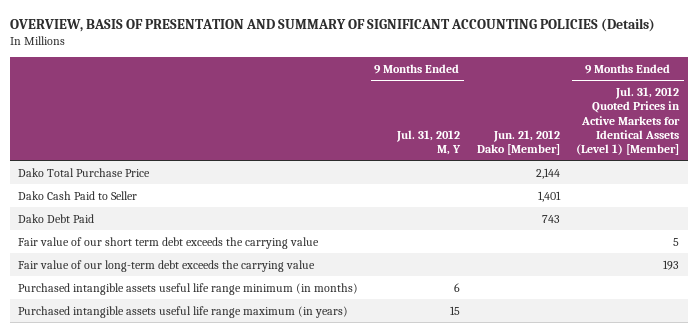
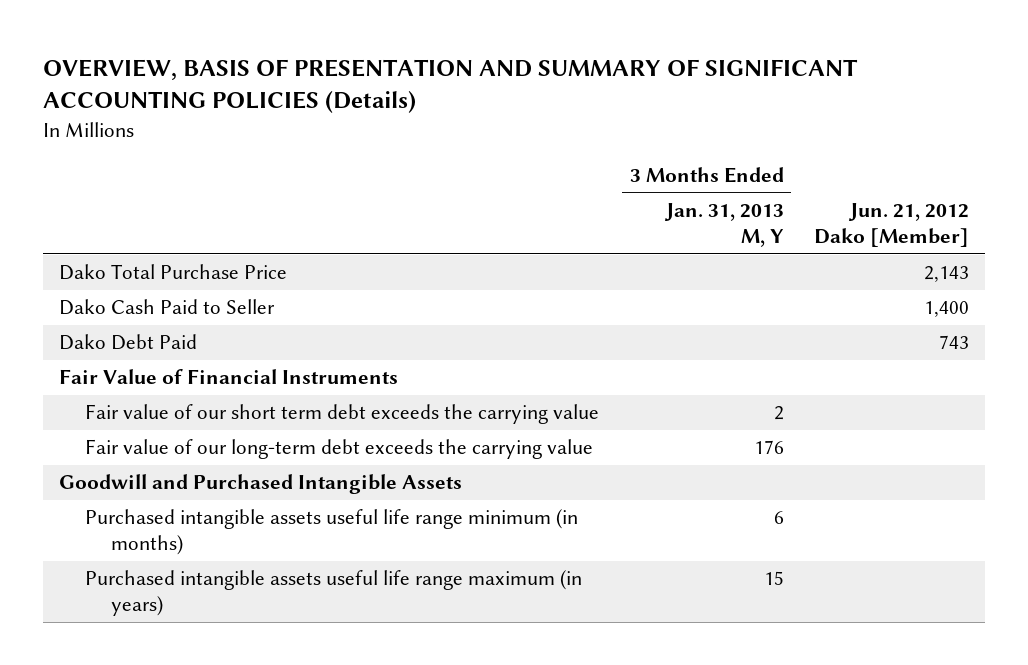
- | 9 Months Ended Jul. 31, 2012 M, Y | Jun. 21, 2012 Dako [Member] | 9 Months Ended Jul. 31, 2012 Quoted Prices in Active Markets for Identical Assets (Level 1) [Member]
+ | 3 Months Ended Jan. 31, 2013 M, Y | Jun. 21, 2012 Dako [Member]
- Dako Total Purchase Price | | 2,144 |
- Dako Cash Paid to Seller | | 1,401 |
+ Dako Total Purchase Price | | 2,143
+ Dako Cash Paid to Seller | | 1,400
+ Fair Value of Financial Instruments
+ Goodwill and Purchased Intangible Assets

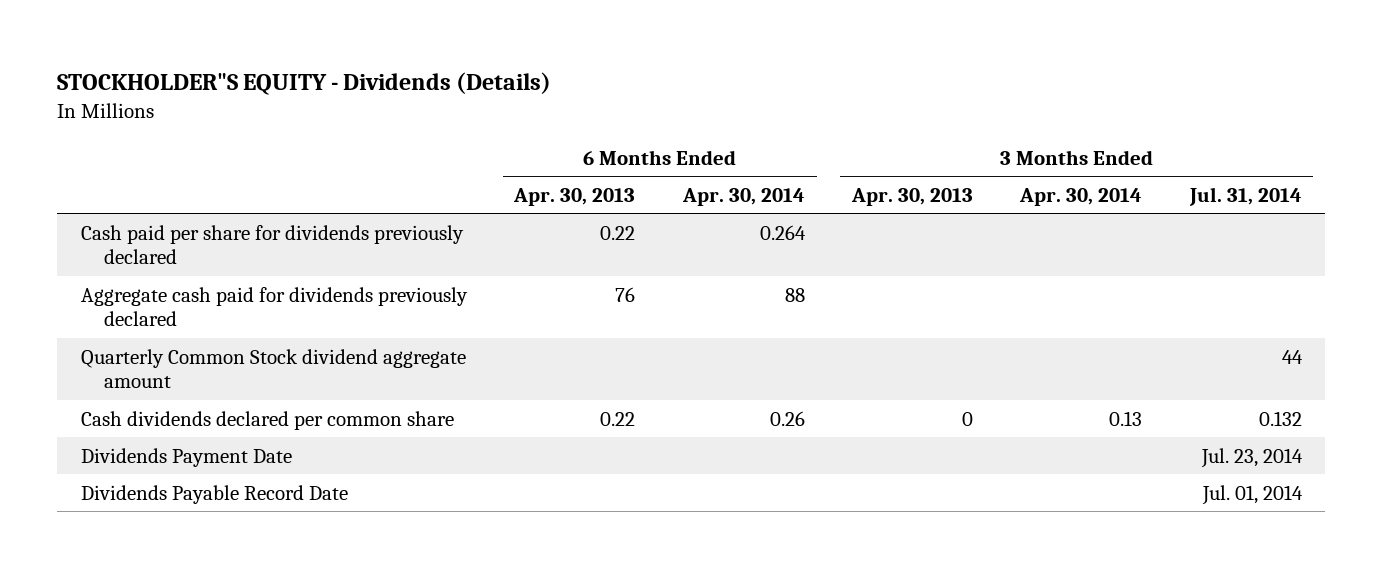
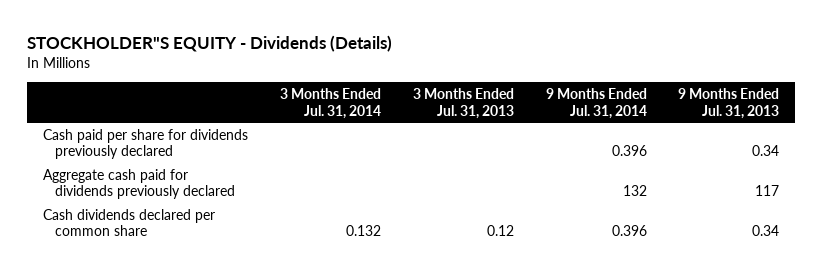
- | 6 Months Ended Apr. 30, 2013 | 6 Months Ended Apr. 30, 2014 | 3 Months Ended Apr. 30, 2013 | 3 Months Ended Apr. 30, 2014 | 3 Months Ended Jul. 31, 2014
+ | 3 Months Ended Jul. 31, 2014 | 3 Months Ended Jul. 31, 2013 | 9 Months Ended Jul. 31, 2014 | 9 Months Ended Jul. 31, 2013
- Quarterly Common Stock dividend aggregate amount | | | | | 44
- Dividends Payment Date | | | | | Jul. 23, 2014
- Dividends Payable Record Date | | | | | Jul. 01, 2014

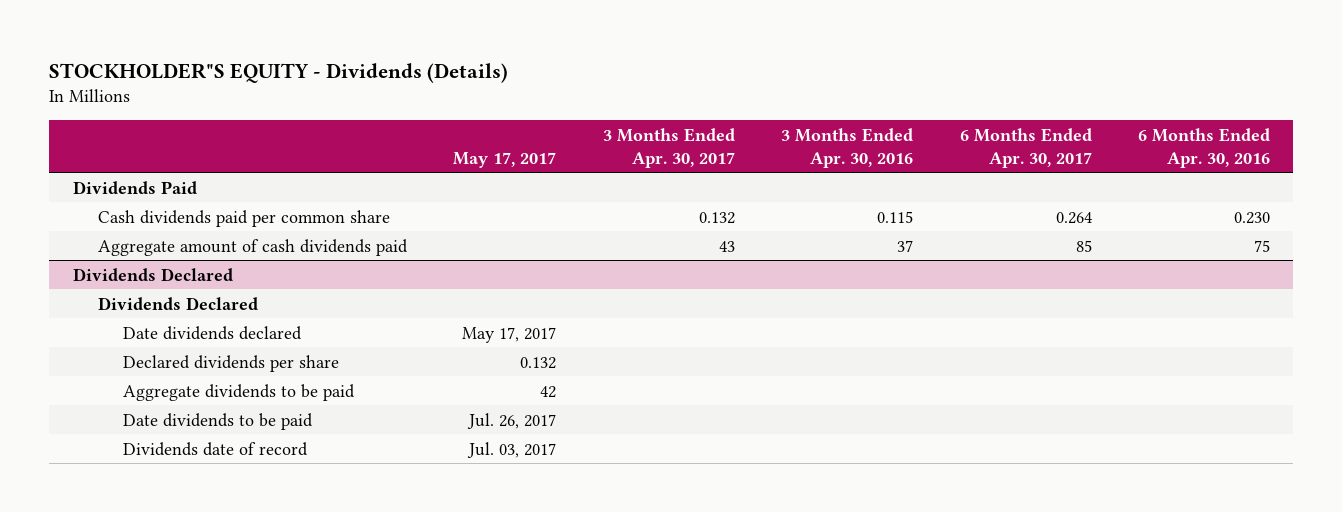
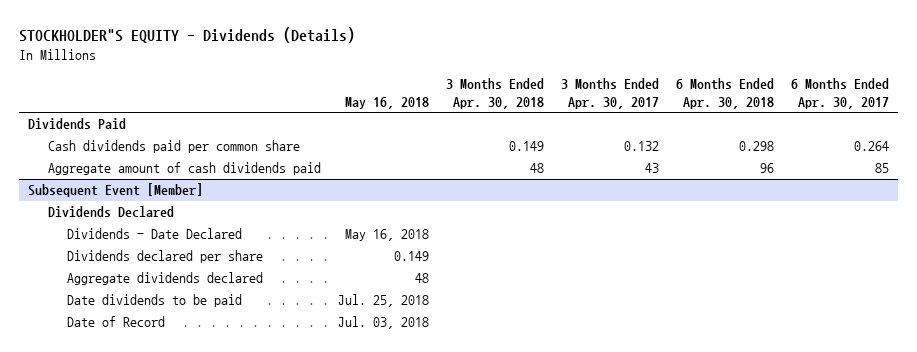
- | May 17, 2017 | 3 Months Ended Apr. 30, 2017 | 3 Months Ended Apr. 30, 2016 | 6 Months Ended Apr. 30, 2017 | 6 Months Ended Apr. 30, 2016
+ | May 16, 2018 | 3 Months Ended Apr. 30, 2018 | 3 Months Ended Apr. 30, 2017 | 6 Months Ended Apr. 30, 2018 | 6 Months Ended Apr. 30, 2017
- Dividends Declared
+ Subsequent Event [Member]
- Date dividends declared | May 17, 2017 | | | |
- Declared dividends per share | 0.132 | | | |
- Aggregate dividends to be paid | 42 | | | |
+ Dividends - Date Declared | May 16, 2018 | | | |
+ Dividends declared per share | 0.149 | | | |
+ Aggregate dividends declared | 48 | | | |
- Dividends date of record | Jul. 03, 2017 | | | |
+ Date of Record | Jul. 03, 2018 | | | |

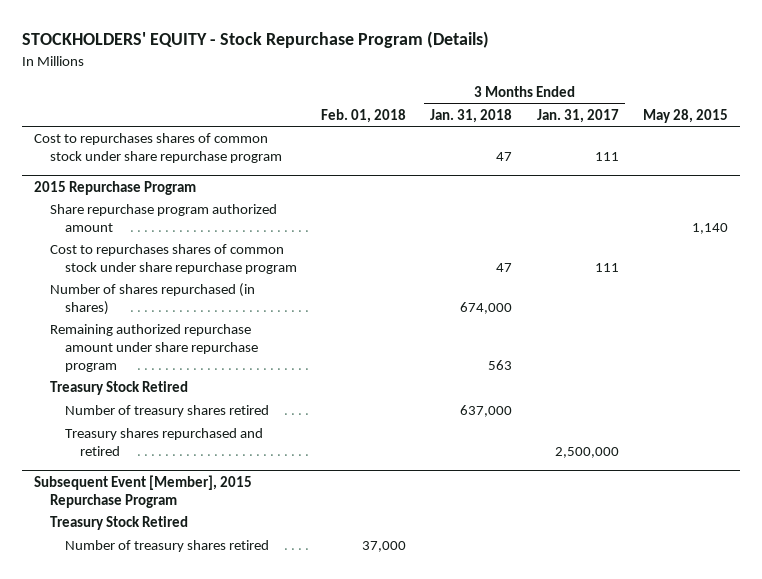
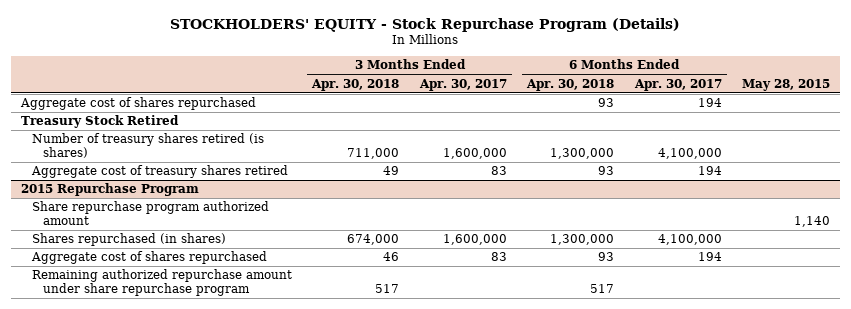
- | Feb. 01, 2018 | 3 Months Ended Jan. 31, 2018 | 3 Months Ended Jan. 31, 2017 | May 28, 2015
+ | 3 Months Ended Apr. 30, 2018 | 3 Months Ended Apr. 30, 2017 | 6 Months Ended Apr. 30, 2018 | 6 Months Ended Apr. 30, 2017 | May 28, 2015
- Cost to repurchases shares of common stock under share repurchase program | | 47 | 111 |
+ Aggregate cost of shares repurchased | | | 93 | 194 |
+ Treasury Stock Retired
+ Number of treasury shares retired (is shares) | 711,000 | 1,600,000 | 1,300,000 | 4,100,000 |
+ Aggregate cost of treasury shares retired | 49 | 83 | 93 | 194 |
@ 2015 Repurchase Program
- Cost to repurchases shares of common stock under share repurchase program | | 47 | 111 |
- Number of shares repurchased (in shares) | | 674,000 | |
+ Shares repurchased (in shares) | 674,000 | 1,600,000 | 1,300,000 | 4,100,000 |
+ Aggregate cost of shares repurchased | 46 | 83 | 93 | 194 |
- Treasury Stock Retired
- Number of treasury shares retired | | 637,000 | |
- Treasury shares repurchased and retired | | | 2,500,000 |
- Subsequent Event [Member], 2015 Repurchase Program
- Treasury Stock Retired
- Number of treasury shares retired | 37,000 | | |

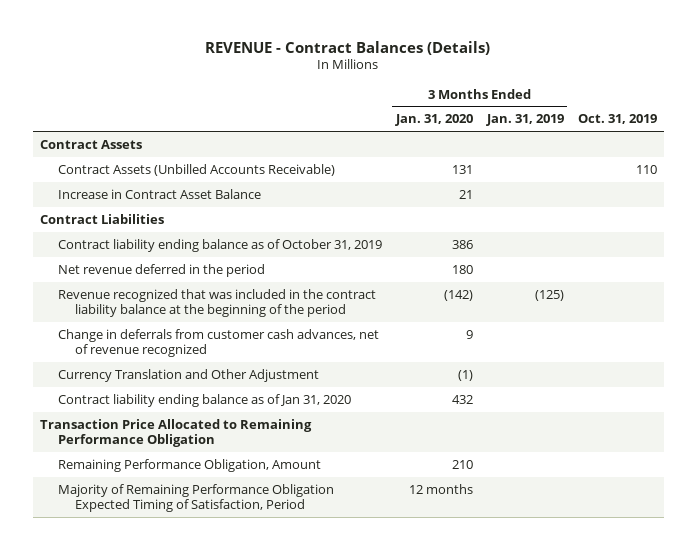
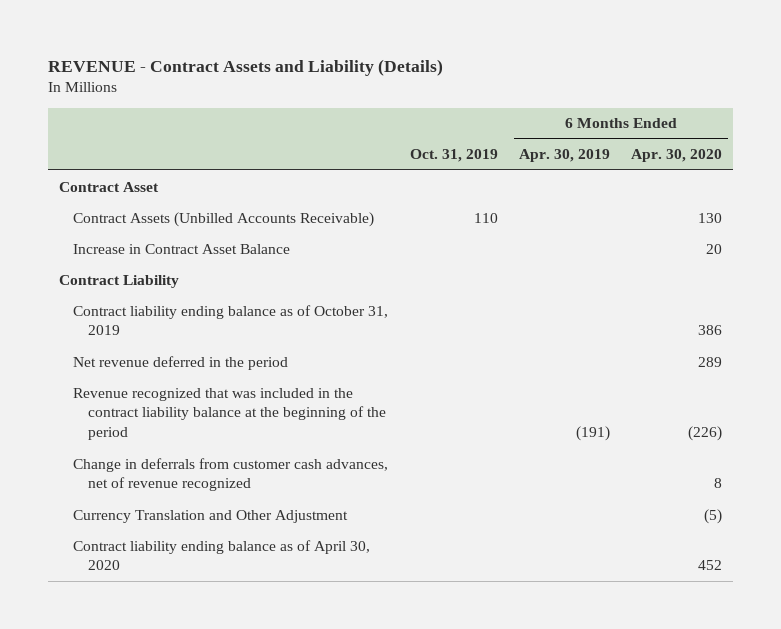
- REVENUE - Contract Balances (Details)
+ REVENUE - Contract Assets and Liability (Details)
- | 3 Months Ended Jan. 31, 2020 | 3 Months Ended Jan. 31, 2019 | Oct. 31, 2019
+ | Oct. 31, 2019 | 6 Months Ended Apr. 30, 2019 | 6 Months Ended Apr. 30, 2020
- Contract Assets
+ Contract Asset
- Contract Liabilities
+ Contract Liability
- Contract liability ending balance as of Jan 31, 2020 | 432 | |
- Transaction Price Allocated to Remaining Performance Obligation
- Remaining Performance Obligation, Amount | 210 | |
- Majority of Remaining Performance Obligation Expected Timing of Satisfaction, Period | 12 months | |
+ Contract liability ending balance as of April 30, 2020 | | | 452

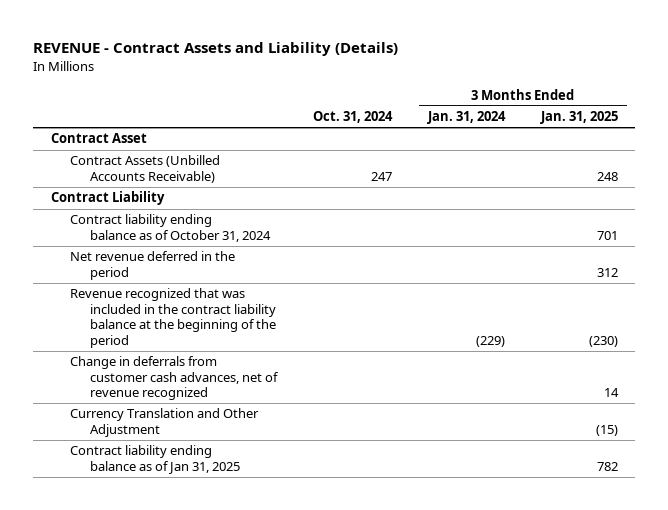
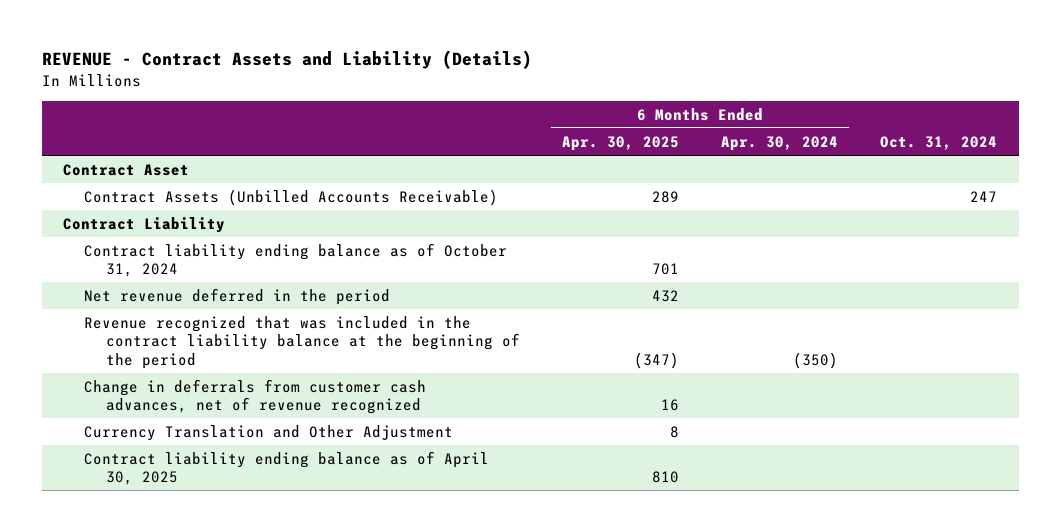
- | Oct. 31, 2024 | 3 Months Ended Jan. 31, 2024 | 3 Months Ended Jan. 31, 2025
+ | 6 Months Ended Apr. 30, 2025 | 6 Months Ended Apr. 30, 2024 | Oct. 31, 2024
- Contract liability ending balance as of Jan 31, 2025 | | | 782
+ Contract liability ending balance as of April 30, 2025 | 810 | |

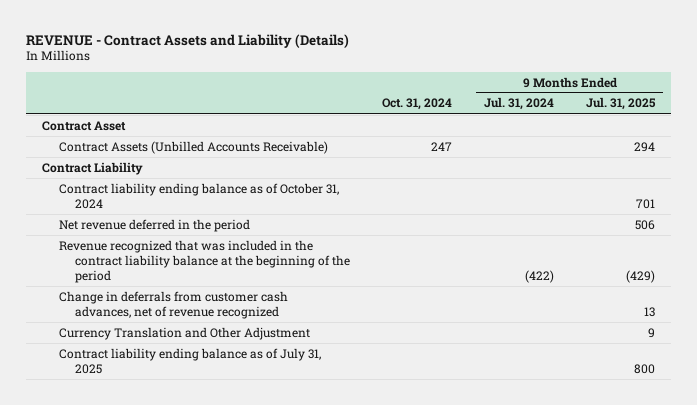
- | 6 Months Ended Apr. 30, 2025 | 6 Months Ended Apr. 30, 2024 | Oct. 31, 2024
+ | Oct. 31, 2024 | 9 Months Ended Jul. 31, 2024 | 9 Months Ended Jul. 31, 2025
- Contract liability ending balance as of April 30, 2025 | 810 | |
+ Contract liability ending balance as of July 31, 2025 | | | 800

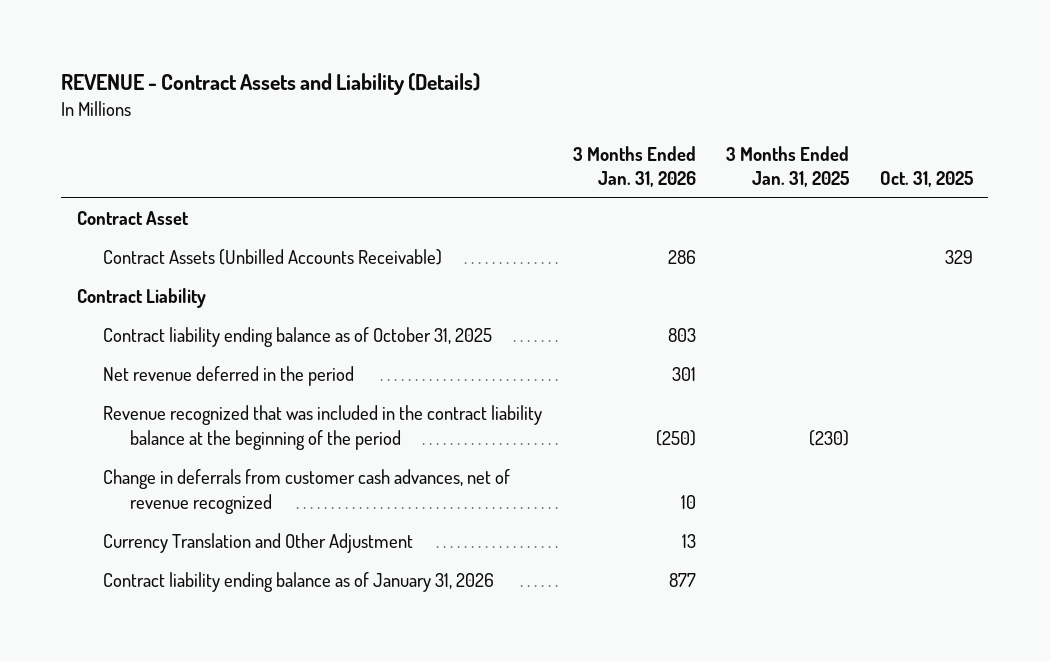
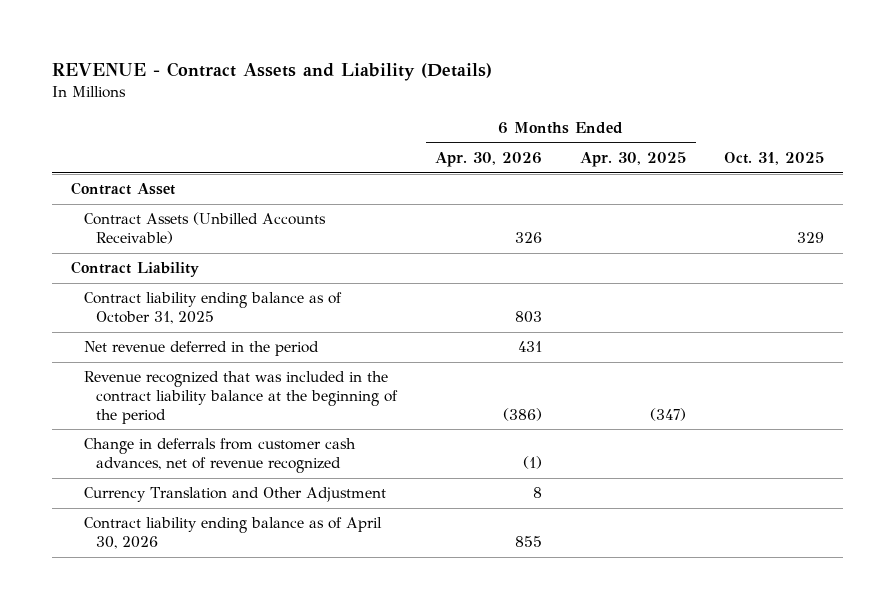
- | 3 Months Ended Jan. 31, 2026 | 3 Months Ended Jan. 31, 2025 | Oct. 31, 2025
+ | 6 Months Ended Apr. 30, 2026 | 6 Months Ended Apr. 30, 2025 | Oct. 31, 2025
- Contract liability ending balance as of January 31, 2026 | 877 | |
+ Contract liability ending balance as of April 30, 2026 | 855 | |

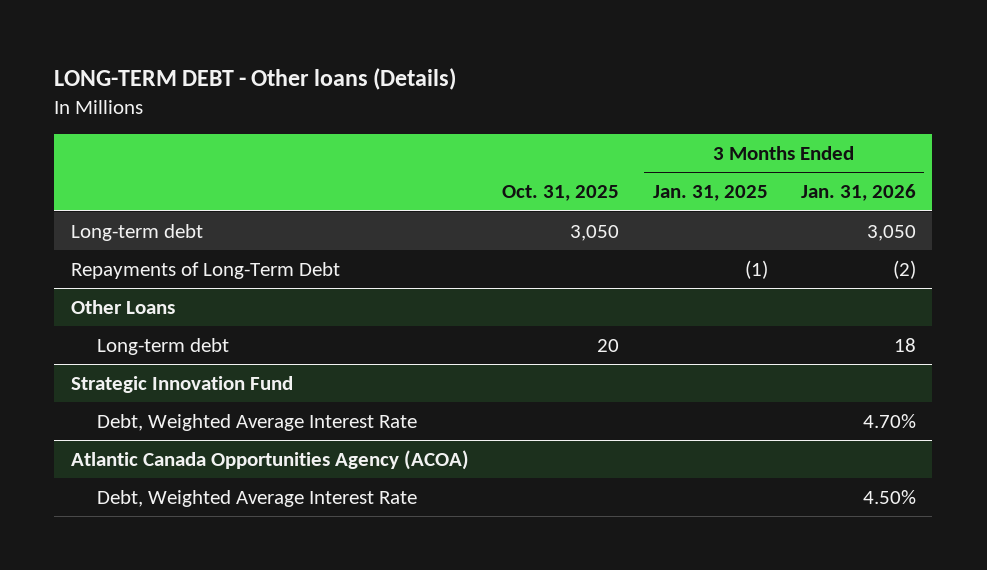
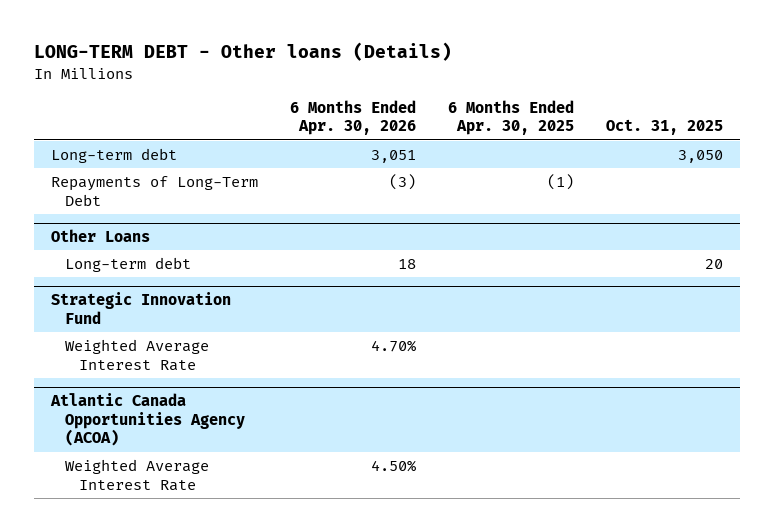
- | Oct. 31, 2025 | 3 Months Ended Jan. 31, 2025 | 3 Months Ended Jan. 31, 2026
+ | 6 Months Ended Apr. 30, 2026 | 6 Months Ended Apr. 30, 2025 | Oct. 31, 2025
@ Strategic Innovation Fund
- Debt, Weighted Average Interest Rate | | | 4.70%
+ Weighted Average Interest Rate | 4.70% | |
@ Atlantic Canada Opportunities Agency (ACOA)
- Debt, Weighted Average Interest Rate | | | 4.50%
+ Weighted Average Interest Rate | 4.50% | |

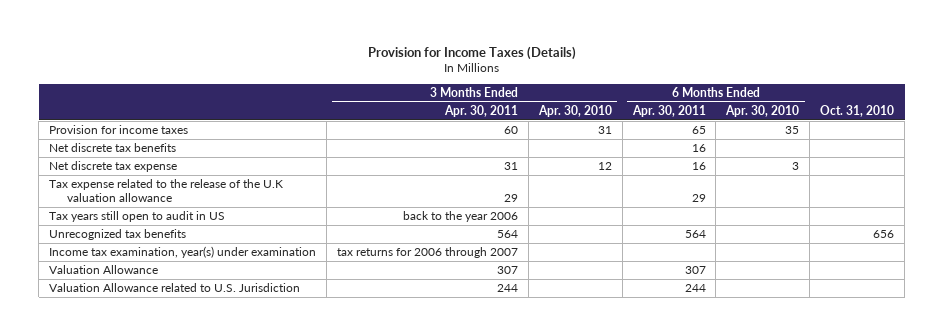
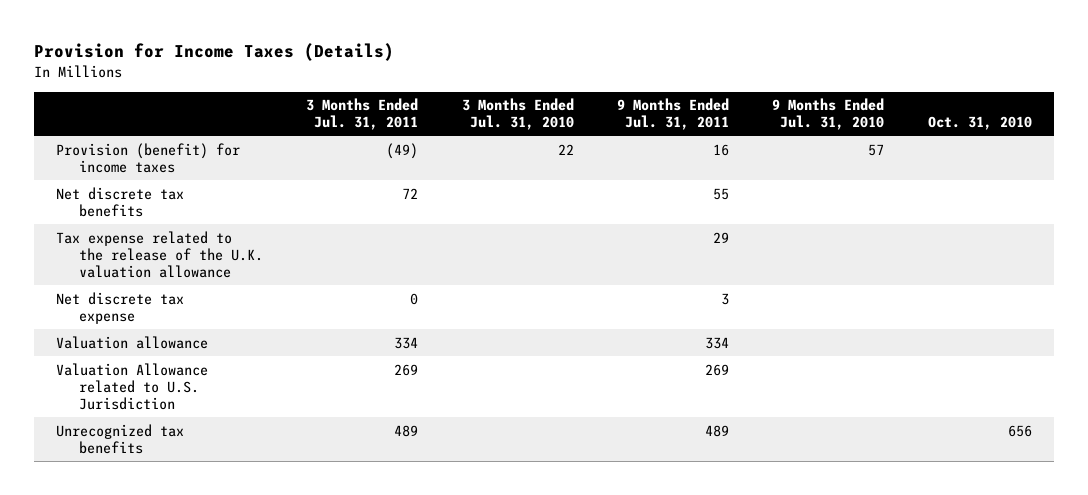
- | 3 Months Ended Apr. 30, 2011 | 3 Months Ended Apr. 30, 2010 | 6 Months Ended Apr. 30, 2011 | 6 Months Ended Apr. 30, 2010 | Oct. 31, 2010
+ | 3 Months Ended Jul. 31, 2011 | 3 Months Ended Jul. 31, 2010 | 9 Months Ended Jul. 31, 2011 | 9 Months Ended Jul. 31, 2010 | Oct. 31, 2010
- Provision for income taxes | 60 | 31 | 65 | 35 |
+ Provision (benefit) for income taxes | (49) | 22 | 16 | 57 |
+ Tax expense related to the release of the U.K. valuation allowance | | | 29 | |
- Tax expense related to the release of the U.K valuation allowance | 29 | | 29 | |
- Tax years still open to audit in US | back to the year 2006 | | | |
- Income tax examination, year(s) under examination | tax returns for 2006 through 2007 | | | |
- Valuation Allowance | 307 | | 307 | |
+ Valuation allowance | 334 | | 334 | |
moved down: Unrecognized tax benefits | 489 | | 489 | | 656

